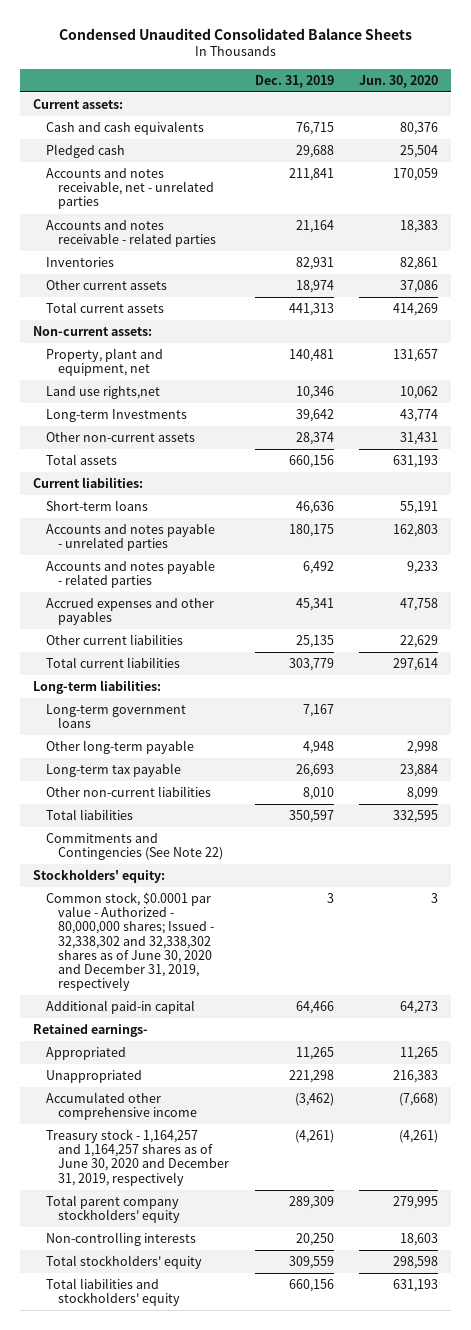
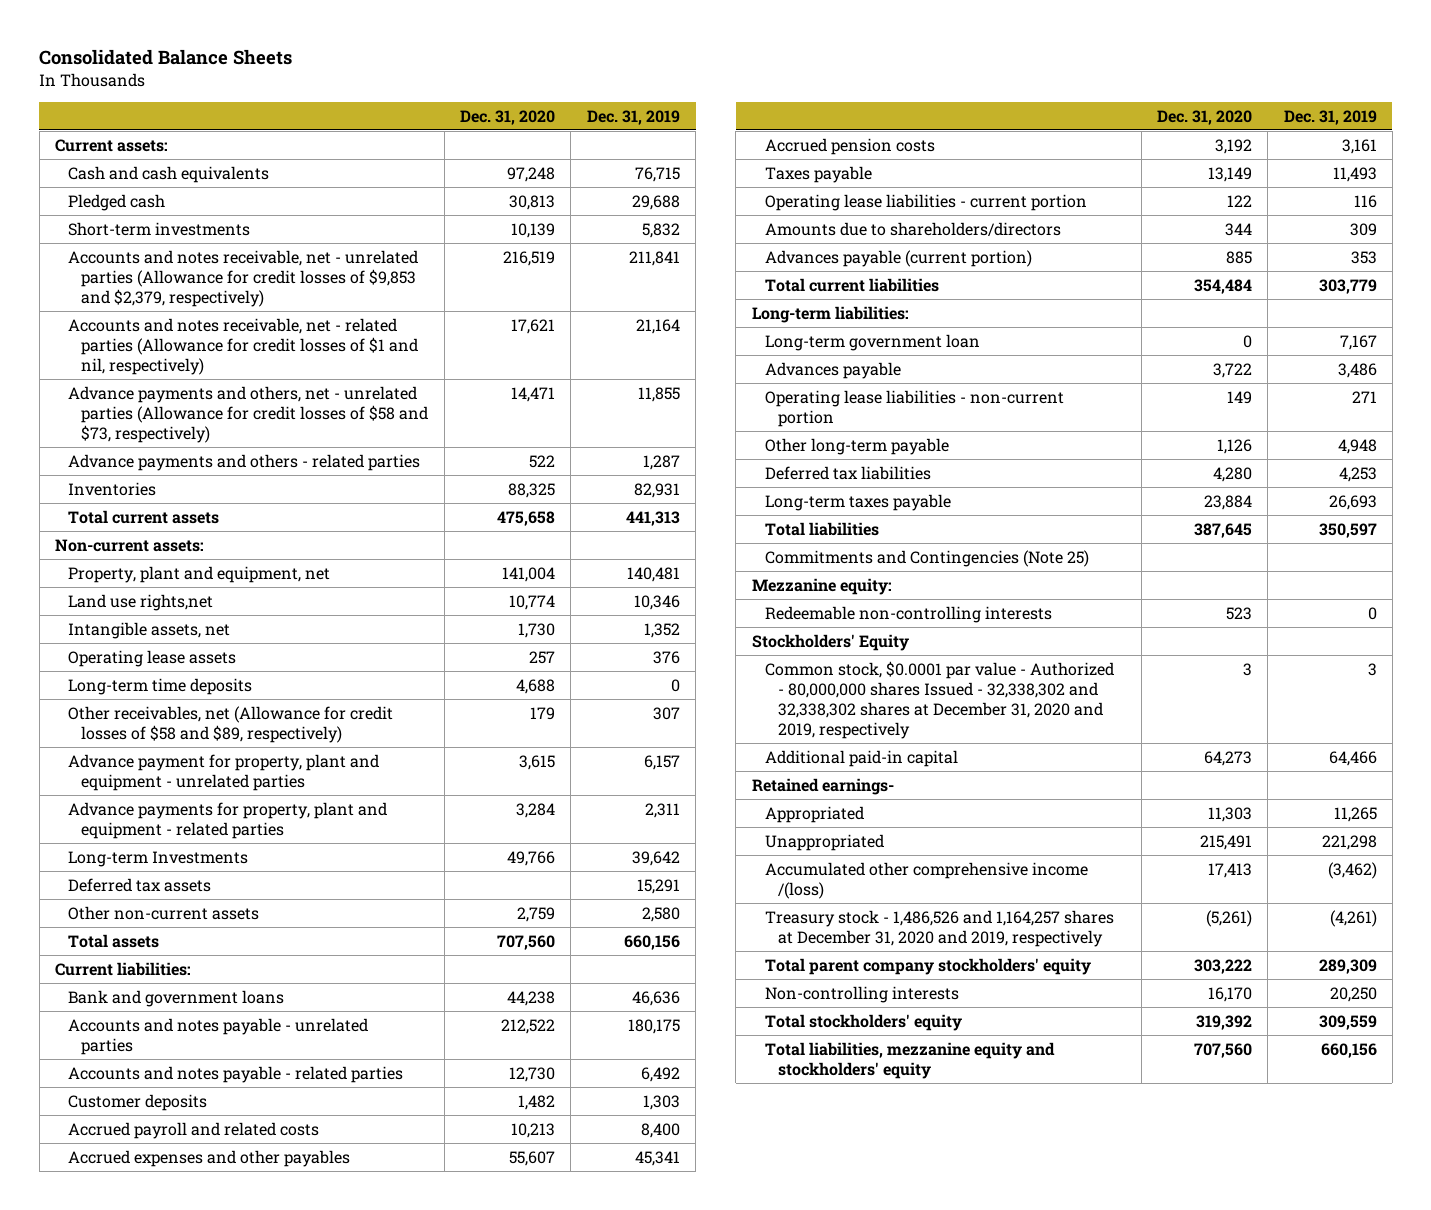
- Condensed Unaudited Consolidated Balance Sheets
+ Consolidated Balance Sheets
- | Dec. 31, 2019 | Jun. 30, 2020
+ | Dec. 31, 2020 | Dec. 31, 2019
- Accounts and notes receivable, net - unrelated parties | 211,841 | 170,059
- Accounts and notes receivable - related parties | 21,164 | 18,383
+ Short-term investments | 10,139 | 5,832
+ Accounts and notes receivable, net - unrelated parties (Allowance for credit losses of $9,853 and $2,379, respectively) | 216,519 | 211,841
+ Accounts and notes receivable, net - related parties (Allowance for credit losses of $1 and nil, respectively) | 17,621 | 21,164
+ Advance payments and others, net - unrelated parties (Allowance for credit losses of $58 and $73, respectively) | 14,471 | 11,855
+ Advance payments and others - related parties | 522 | 1,287
- Other current assets | 18,974 | 37,086
+ Intangible assets, net | 1,730 | 1,352
+ Operating lease assets | 257 | 376
+ Long-term time deposits | 4,688 | 0
+ Other receivables, net (Allowance for credit losses of $58 and $89, respectively) | 179 | 307
+ Advance payment for property, plant and equipment - unrelated parties | 3,615 | 6,157
+ Advance payments for property, plant and equipment - related parties | 3,284 | 2,311
- Other non-current assets | 28,374 | 31,431
+ Deferred tax assets | | 15,291
+ Other non-current assets | 2,759 | 2,580
- Short-term loans | 46,636 | 55,191
+ Bank and government loans | 44,238 | 46,636
+ Customer deposits | 1,482 | 1,303
+ Accrued payroll and related costs | 10,213 | 8,400
- Other current liabilities | 25,135 | 22,629
+ Accrued pension costs | 3,192 | 3,161
+ Taxes payable | 13,149 | 11,493
+ Operating lease liabilities - current portion | 122 | 116
+ Amounts due to shareholders/directors | 344 | 309
+ Advances payable (current portion) | 885 | 353
- Long-term government loans | 7,167 |
+ Long-term government loan | 0 | 7,167
+ Advances payable | 3,722 | 3,486
+ Operating lease liabilities - non-current portion | 149 | 271
- Long-term tax payable | 26,693 | 23,884
- Other non-current liabilities | 8,010 | 8,099
+ Deferred tax liabilities | 4,280 | 4,253
+ Long-term taxes payable | 23,884 | 26,693
- Commitments and Contingencies (See Note 22)
- Stockholders' equity:
- Common stock, $0.0001 par value - Authorized - 80,000,000 shares; Issued - 32,338,302 and 32,338,302 shares as of June 30, 2020 and December 31, 2019, respectively | 3 | 3
+ Commitments and Contingencies (Note 25)
+ Mezzanine equity:
+ Redeemable non-controlling interests | 523 | 0
+ Stockholders' Equity
+ Common stock, $0.0001 par value - Authorized - 80,000,000 shares Issued - 32,338,302 and 32,338,302 shares at December 31, 2020 and 2019, respectively | 3 | 3
- Accumulated other comprehensive income | (3,462) | (7,668)
- Treasury stock - 1,164,257 and 1,164,257 shares as of June 30, 2020 and December 31, 2019, respectively | (4,261) | (4,261)
+ Accumulated other comprehensive income /(loss) | 17,413 | (3,462)
+ Treasury stock - 1,486,526 and 1,164,257 shares at December 31, 2020 and 2019, respectively | (5,261) | (4,261)
- Total liabilities and stockholders' equity | 660,156 | 631,193
+ Total liabilities, mezzanine equity and stockholders' equity | 707,560 | 660,156

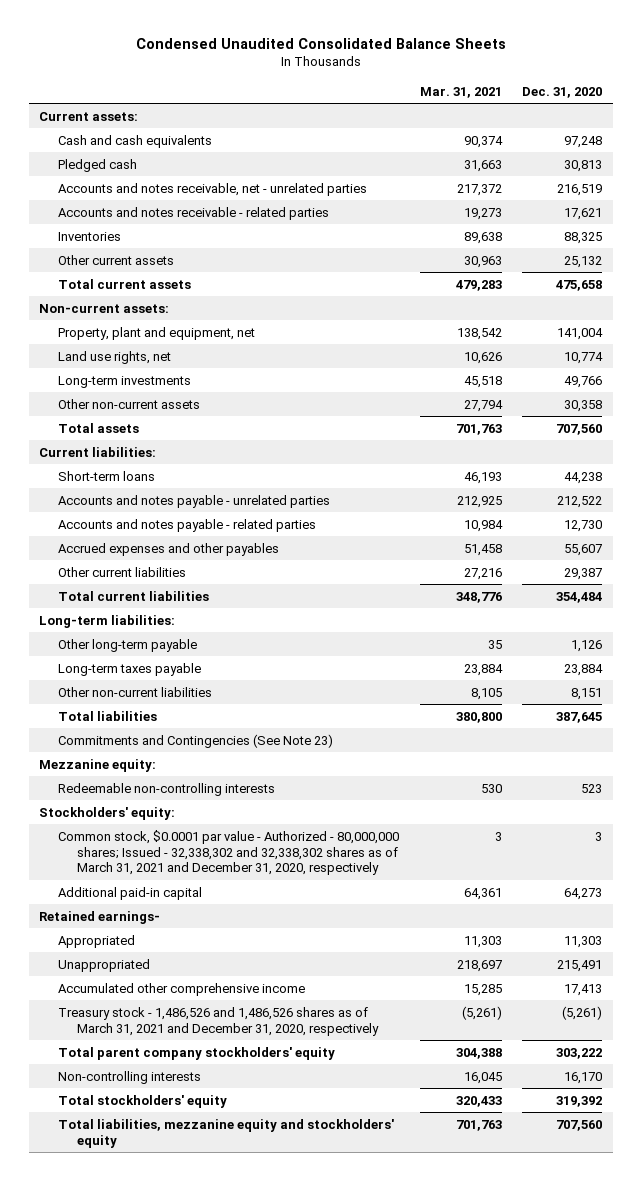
- Consolidated Balance Sheets
+ Condensed Unaudited Consolidated Balance Sheets
- | Dec. 31, 2020 | Dec. 31, 2019
+ | Mar. 31, 2021 | Dec. 31, 2020
- Short-term investments | 10,139 | 5,832
- Accounts and notes receivable, net - unrelated parties (Allowance for credit losses of $9,853 and $2,379, respectively) | 216,519 | 211,841
- Accounts and notes receivable, net - related parties (Allowance for credit losses of $1 and nil, respectively) | 17,621 | 21,164
- Advance payments and others, net - unrelated parties (Allowance for credit losses of $58 and $73, respectively) | 14,471 | 11,855
- Advance payments and others - related parties | 522 | 1,287
+ Accounts and notes receivable, net - unrelated parties | 217,372 | 216,519
+ Accounts and notes receivable - related parties | 19,273 | 17,621
+ Other current assets | 30,963 | 25,132
- Land use rights,net | 10,774 | 10,346
- Intangible assets, net | 1,730 | 1,352
- Operating lease assets | 257 | 376
- Long-term time deposits | 4,688 | 0
- Other receivables, net (Allowance for credit losses of $58 and $89, respectively) | 179 | 307
- Advance payment for property, plant and equipment - unrelated parties | 3,615 | 6,157
- Advance payments for property, plant and equipment - related parties | 3,284 | 2,311
- Long-term Investments | 49,766 | 39,642
- Deferred tax assets | | 15,291
- Other non-current assets | 2,759 | 2,580
+ Land use rights, net | 10,626 | 10,774
+ Long-term investments | 45,518 | 49,766
+ Other non-current assets | 27,794 | 30,358
- Bank and government loans | 44,238 | 46,636
+ Short-term loans | 46,193 | 44,238
- Customer deposits | 1,482 | 1,303
- Accrued payroll and related costs | 10,213 | 8,400
- Accrued pension costs | 3,192 | 3,161
- Taxes payable | 13,149 | 11,493
- Operating lease liabilities - current portion | 122 | 116
- Amounts due to shareholders/directors | 344 | 309
- Advances payable (current portion) | 885 | 353
+ Other current liabilities | 27,216 | 29,387
- Long-term government loan | 0 | 7,167
- Advances payable | 3,722 | 3,486
- Operating lease liabilities - non-current portion | 149 | 271
- Deferred tax liabilities | 4,280 | 4,253
+ Other non-current liabilities | 8,105 | 8,151
- Commitments and Contingencies (Note 25)
+ Commitments and Contingencies (See Note 23)
- Stockholders' Equity
- Common stock, $0.0001 par value - Authorized - 80,000,000 shares Issued - 32,338,302 and 32,338,302 shares at December 31, 2020 and 2019, respectively | 3 | 3
+ Stockholders' equity:
+ Common stock, $0.0001 par value - Authorized - 80,000,000 shares; Issued - 32,338,302 and 32,338,302 shares as of March 31, 2021 and December 31, 2020, respectively | 3 | 3
- Accumulated other comprehensive income /(loss) | 17,413 | (3,462)
- Treasury stock - 1,486,526 and 1,164,257 shares at December 31, 2020 and 2019, respectively | (5,261) | (4,261)
+ Accumulated other comprehensive income | 15,285 | 17,413
+ Treasury stock - 1,486,526 and 1,486,526 shares as of March 31, 2021 and December 31, 2020, respectively | (5,261) | (5,261)

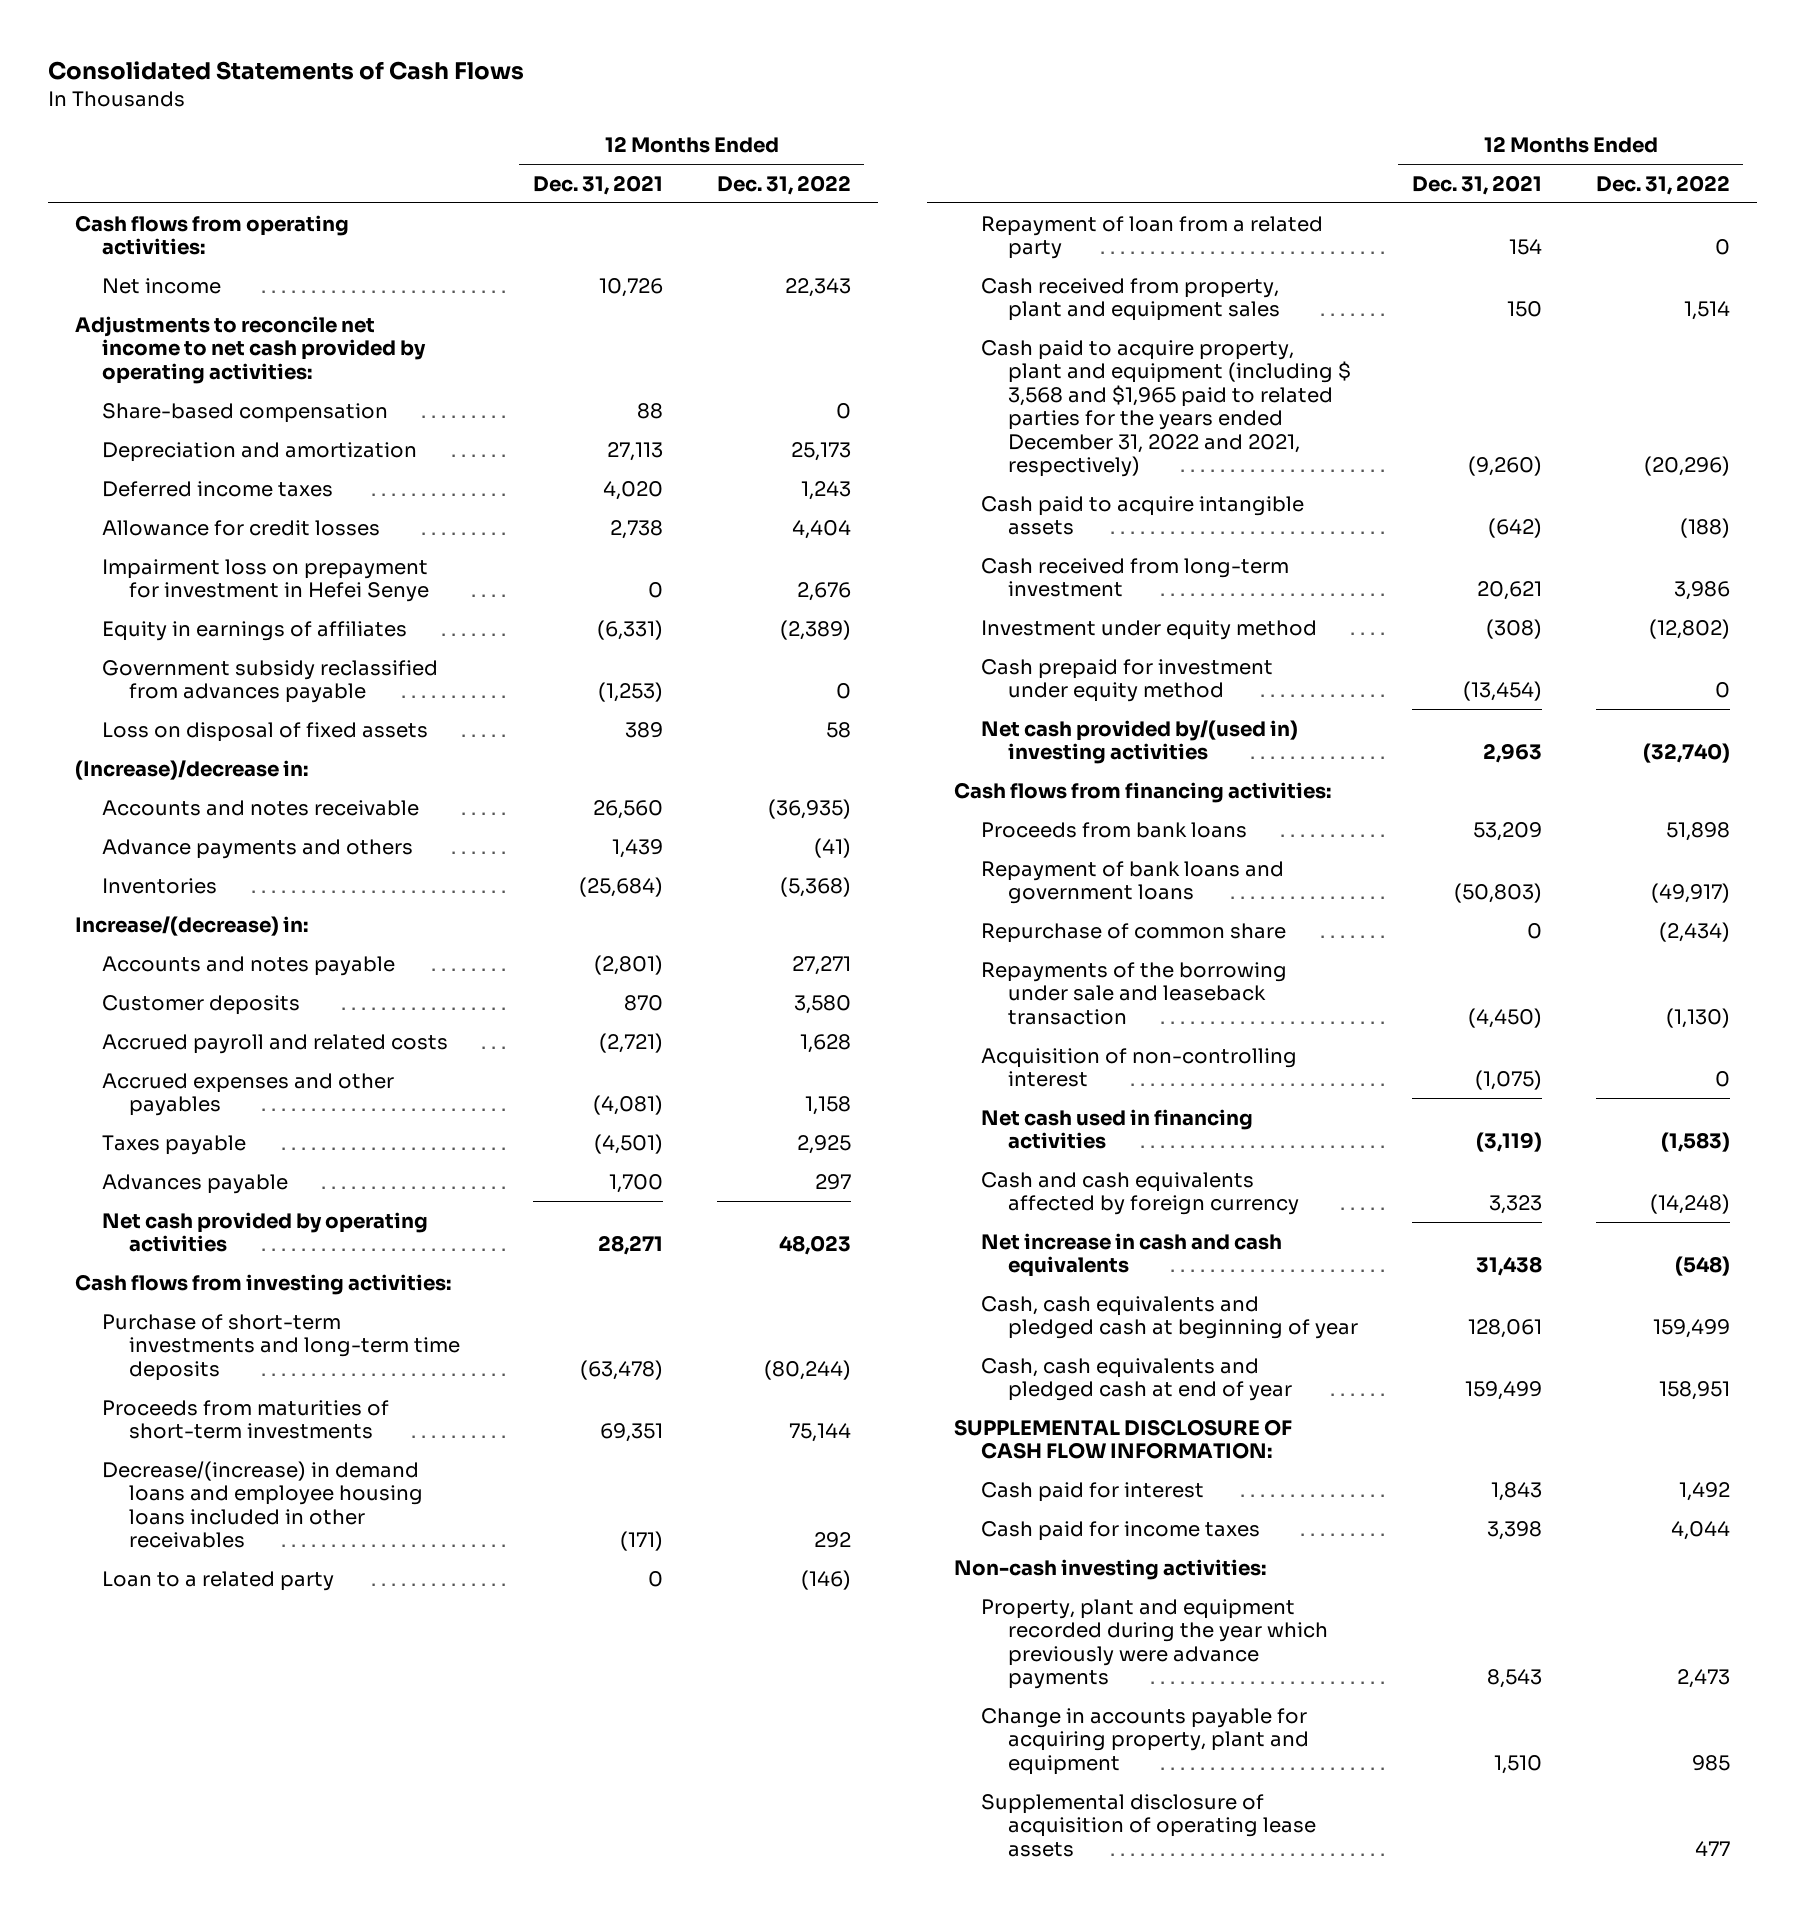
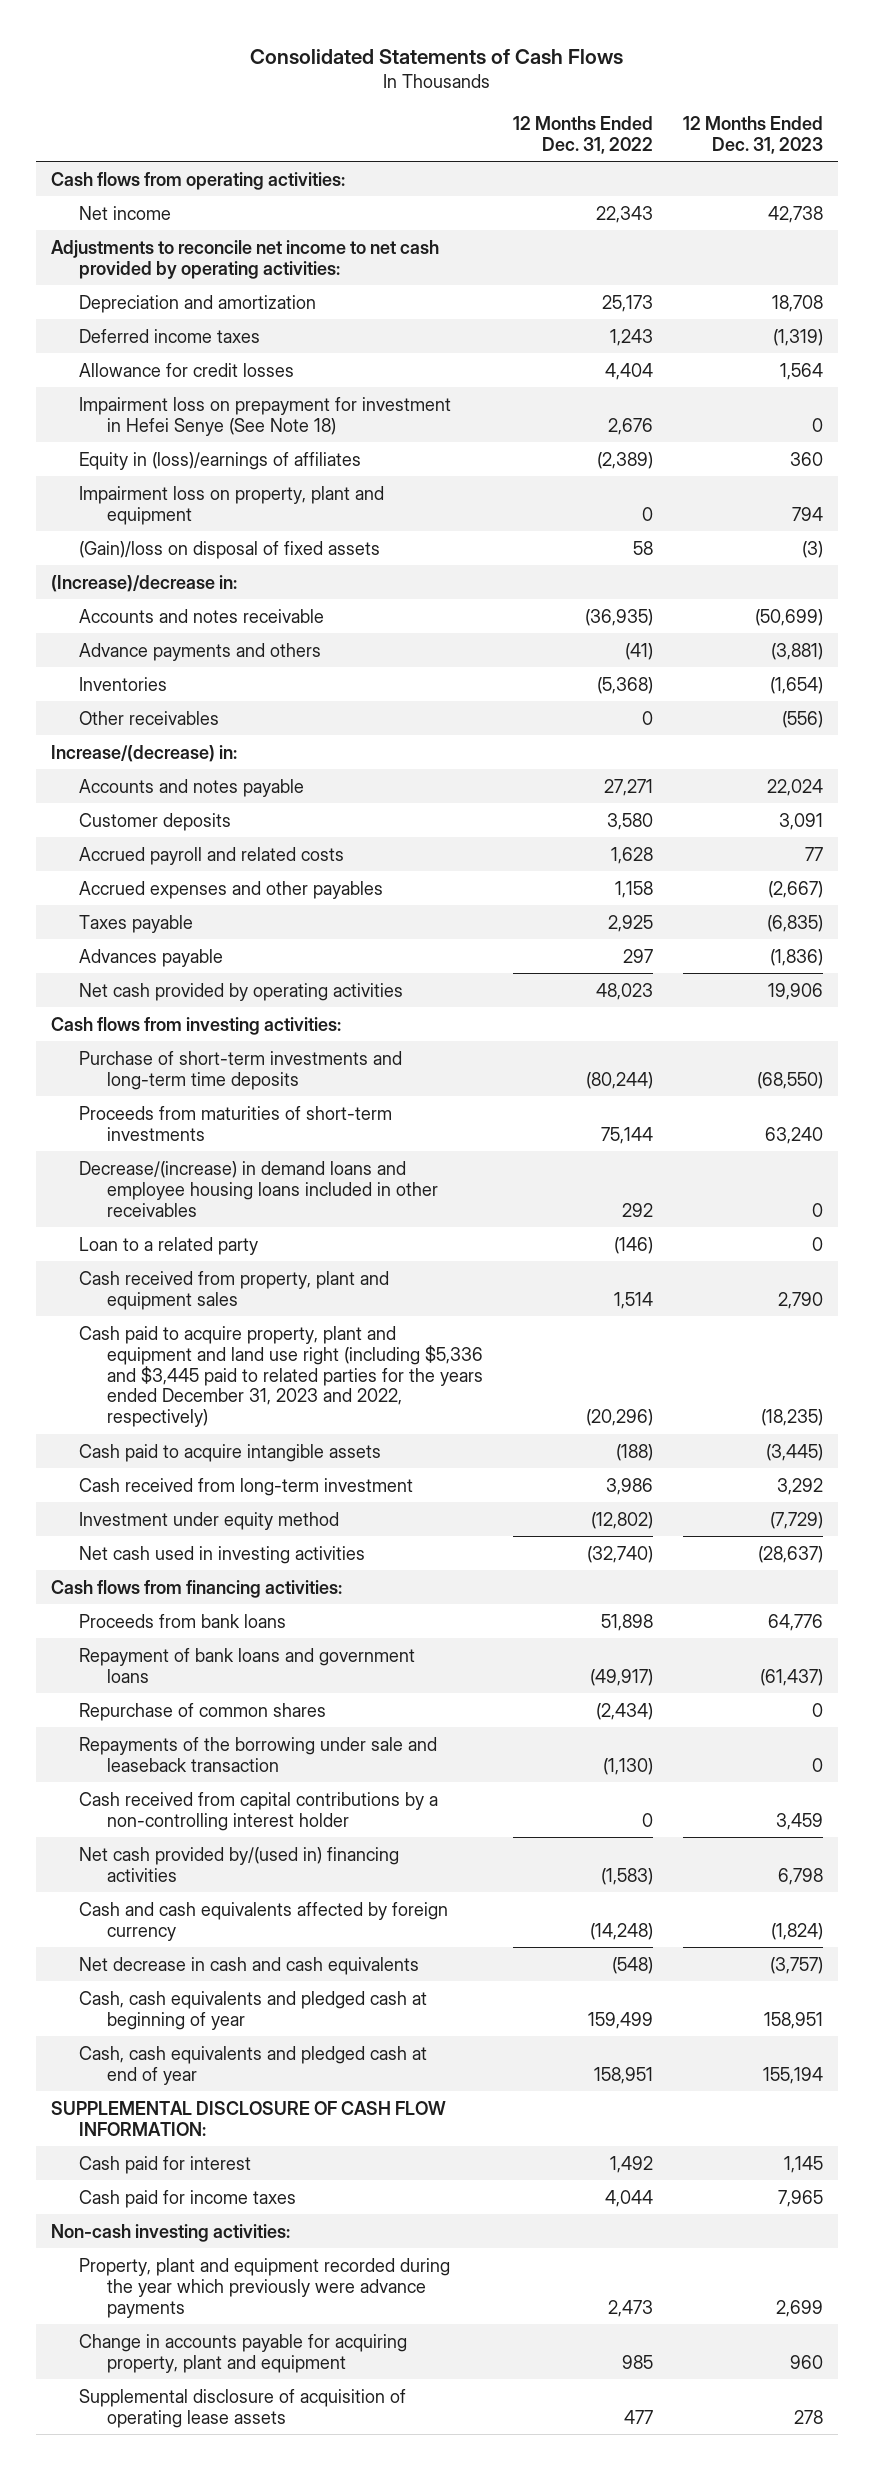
- | 12 Months Ended Dec. 31, 2021 | 12 Months Ended Dec. 31, 2022
+ | 12 Months Ended Dec. 31, 2022 | 12 Months Ended Dec. 31, 2023
- Share-based compensation | 88 | 0
- Impairment loss on prepayment for investment in Hefei Senye | 0 | 2,676
- Equity in earnings of affiliates | (6,331) | (2,389)
- Government subsidy reclassified from advances payable | (1,253) | 0
- Loss on disposal of fixed assets | 389 | 58
+ Impairment loss on prepayment for investment in Hefei Senye (See Note 18) | 2,676 | 0
+ Equity in (loss)/earnings of affiliates | (2,389) | 360
+ Impairment loss on property, plant and equipment | 0 | 794
+ (Gain)/loss on disposal of fixed assets | 58 | (3)
+ Other receivables | 0 | (556)
- Repayment of loan from a related party | 154 | 0
- Cash paid to acquire property, plant and equipment (including $ 3,568 and $1,965 paid to related parties for the years ended December 31, 2022 and 2021, respectively) | (9,260) | (20,296)
+ Cash paid to acquire property, plant and equipment and land use right (including $5,336 and $3,445 paid to related parties for the years ended December 31, 2023 and 2022, respectively) | (20,296) | (18,235)
- Cash prepaid for investment under equity method | (13,454) | 0
- Net cash provided by/(used in) investing activities | 2,963 | (32,740)
+ Net cash used in investing activities | (32,740) | (28,637)
- Repurchase of common share | 0 | (2,434)
+ Repurchase of common shares | (2,434) | 0
- Acquisition of non-controlling interest | (1,075) | 0
- Net cash used in financing activities | (3,119) | (1,583)
+ Cash received from capital contributions by a non-controlling interest holder | 0 | 3,459
+ Net cash provided by/(used in) financing activities | (1,583) | 6,798
- Net increase in cash and cash equivalents | 31,438 | (548)
+ Net decrease in cash and cash equivalents | (548) | (3,757)

